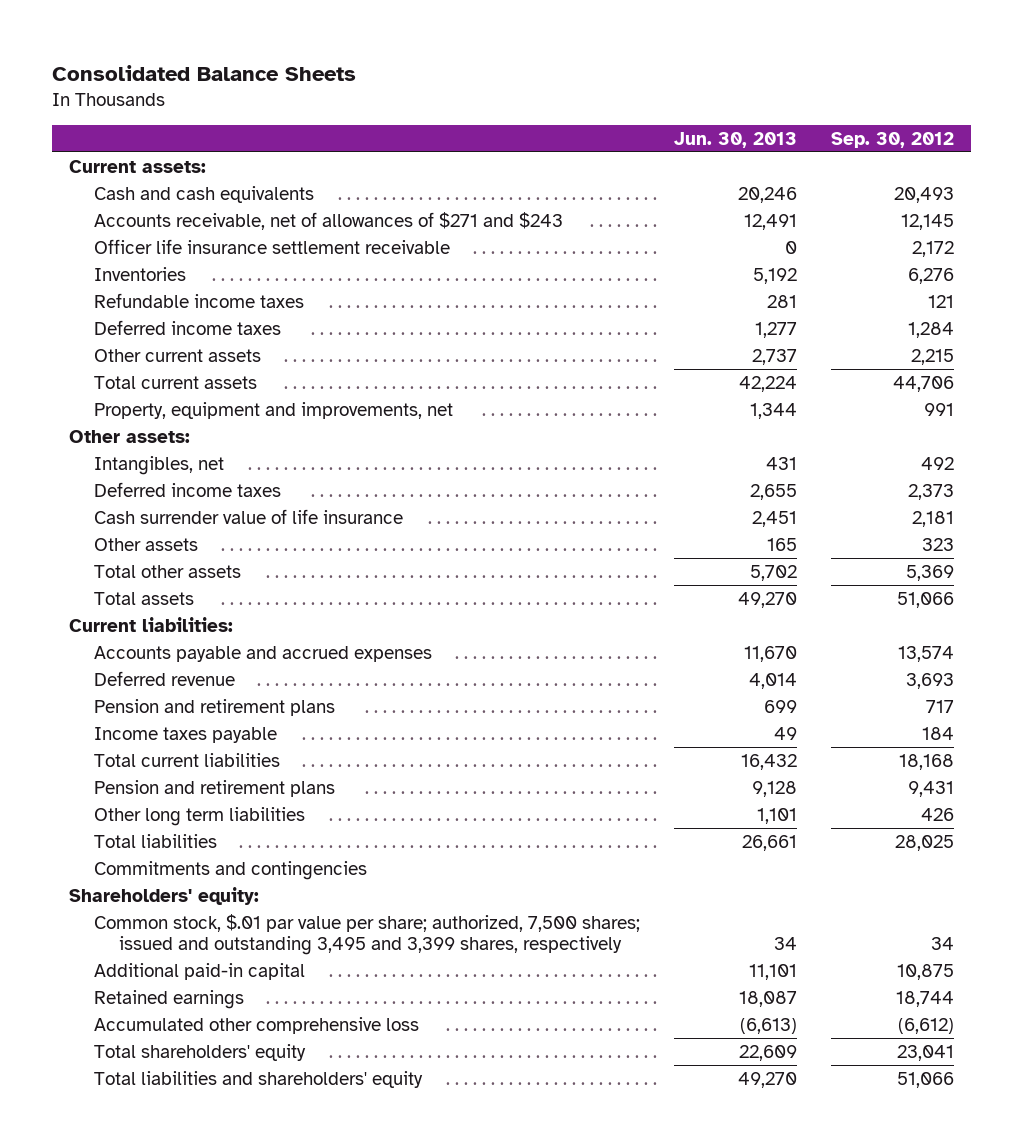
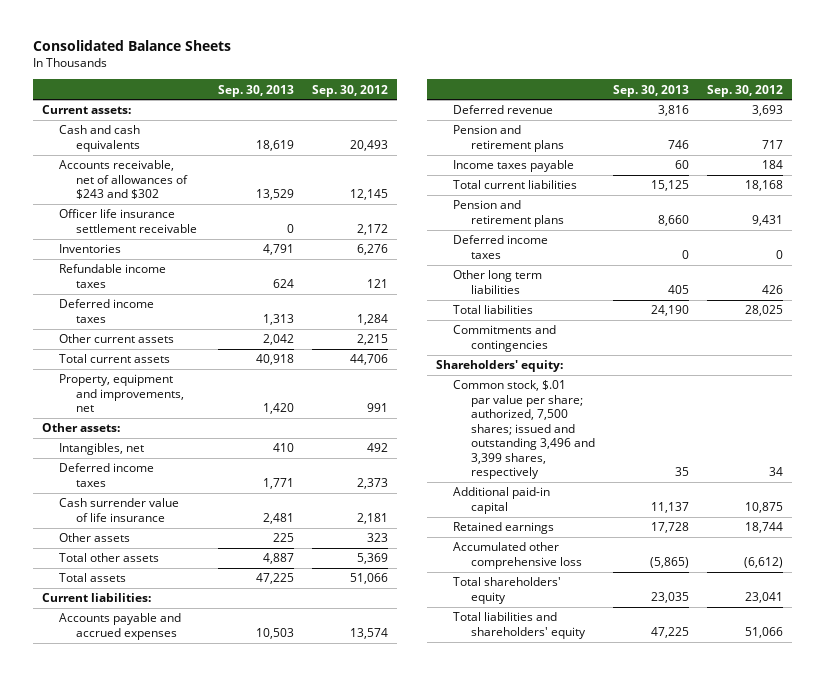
- | Jun. 30, 2013 | Sep. 30, 2012
+ | Sep. 30, 2013 | Sep. 30, 2012
- Accounts receivable, net of allowances of $271 and $243 | 12,491 | 12,145
+ Accounts receivable, net of allowances of $243 and $302 | 13,529 | 12,145
+ Deferred income taxes | 0 | 0
- Common stock, $.01 par value per share; authorized, 7,500 shares; issued and outstanding 3,495 and 3,399 shares, respectively | 34 | 34
+ Common stock, $.01 par value per share; authorized, 7,500 shares; issued and outstanding 3,496 and 3,399 shares, respectively | 35 | 34

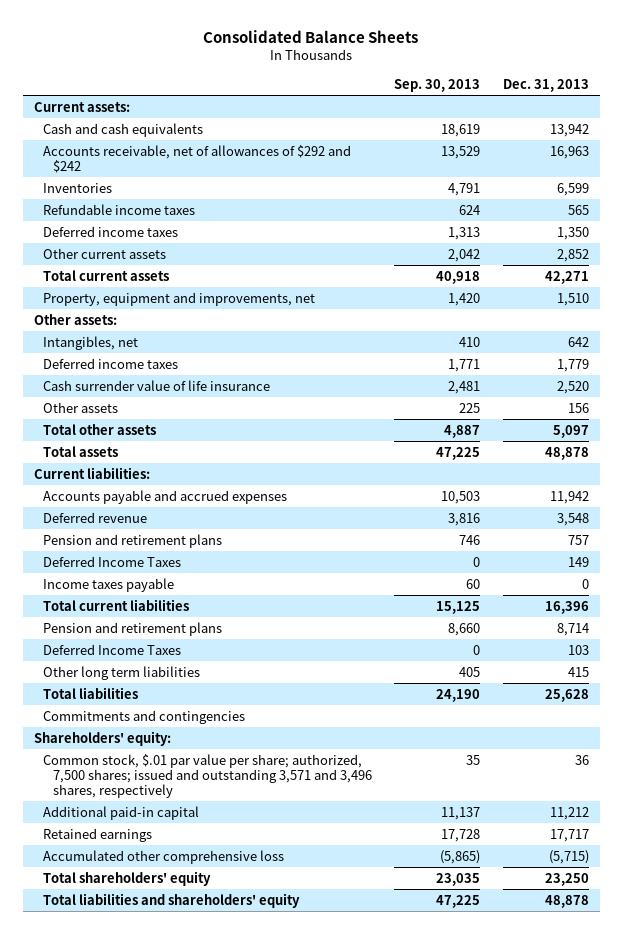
- | Sep. 30, 2013 | Sep. 30, 2012
+ | Sep. 30, 2013 | Dec. 31, 2013
- Accounts receivable, net of allowances of $243 and $302 | 13,529 | 12,145
- Officer life insurance settlement receivable | 0 | 2,172
+ Accounts receivable, net of allowances of $292 and $242 | 13,529 | 16,963
+ Deferred Income Taxes | 0 | 149
- Deferred income taxes | 0 | 0
+ Deferred Income Taxes | 0 | 103
- Common stock, $.01 par value per share; authorized, 7,500 shares; issued and outstanding 3,496 and 3,399 shares, respectively | 35 | 34
+ Common stock, $.01 par value per share; authorized, 7,500 shares; issued and outstanding 3,571 and 3,496 shares, respectively | 35 | 36

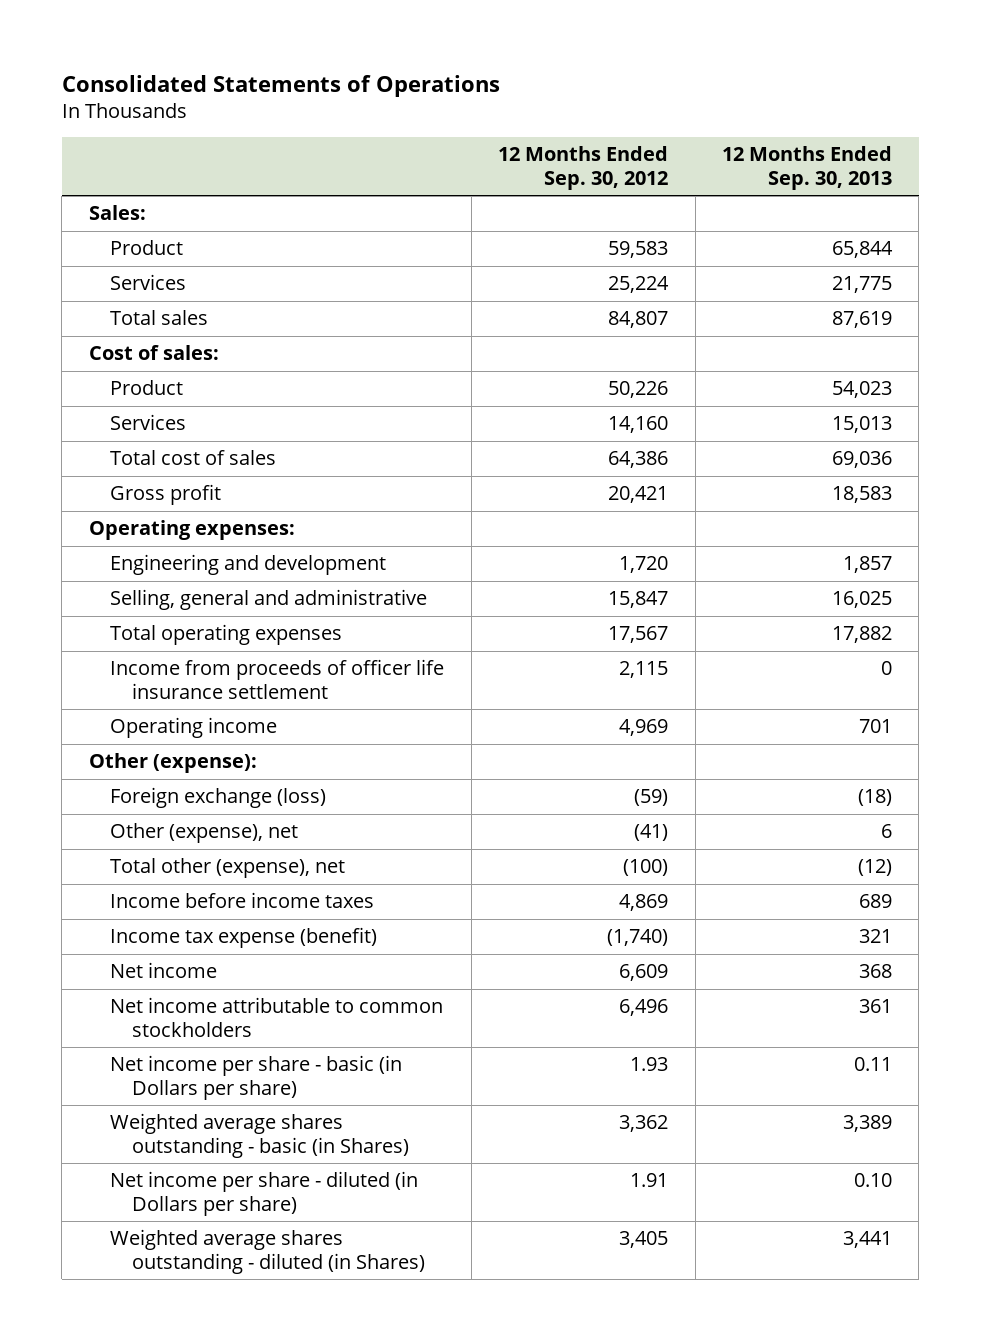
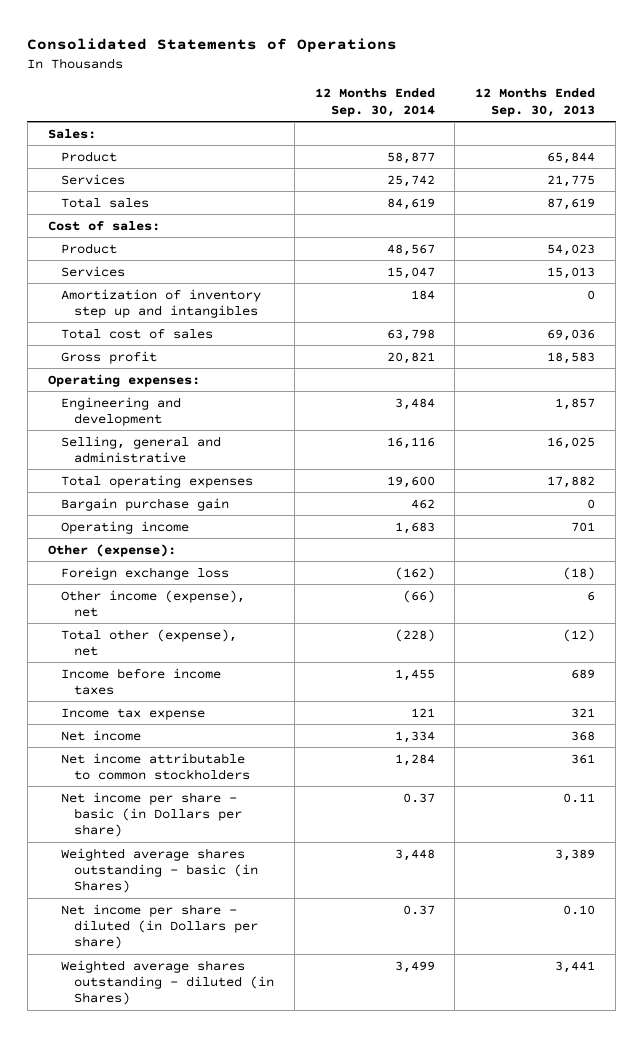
- | 12 Months Ended Sep. 30, 2012 | 12 Months Ended Sep. 30, 2013
+ | 12 Months Ended Sep. 30, 2014 | 12 Months Ended Sep. 30, 2013
+ Amortization of inventory step up and intangibles | 184 | 0
- Income from proceeds of officer life insurance settlement | 2,115 | 0
+ Bargain purchase gain | 462 | 0
- Foreign exchange (loss) | (59) | (18)
- Other (expense), net | (41) | 6
+ Foreign exchange loss | (162) | (18)
+ Other income (expense), net | (66) | 6
- Income tax expense (benefit) | (1,740) | 321
+ Income tax expense | 121 | 321

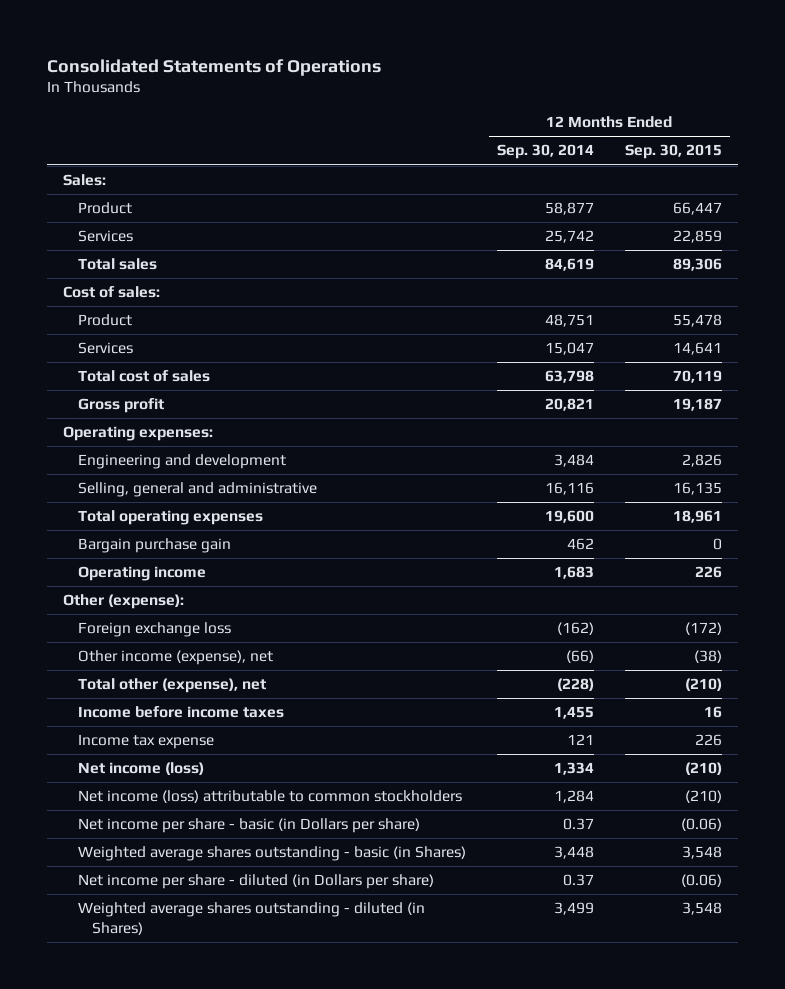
- | 12 Months Ended Sep. 30, 2014 | 12 Months Ended Sep. 30, 2013
+ | 12 Months Ended Sep. 30, 2014 | 12 Months Ended Sep. 30, 2015
- Product | 48,567 | 54,023
+ Product | 48,751 | 55,478
- Amortization of inventory step up and intangibles | 184 | 0
- Net income | 1,334 | 368
- Net income attributable to common stockholders | 1,284 | 361
+ Net income (loss) | 1,334 | (210)
+ Net income (loss) attributable to common stockholders | 1,284 | (210)

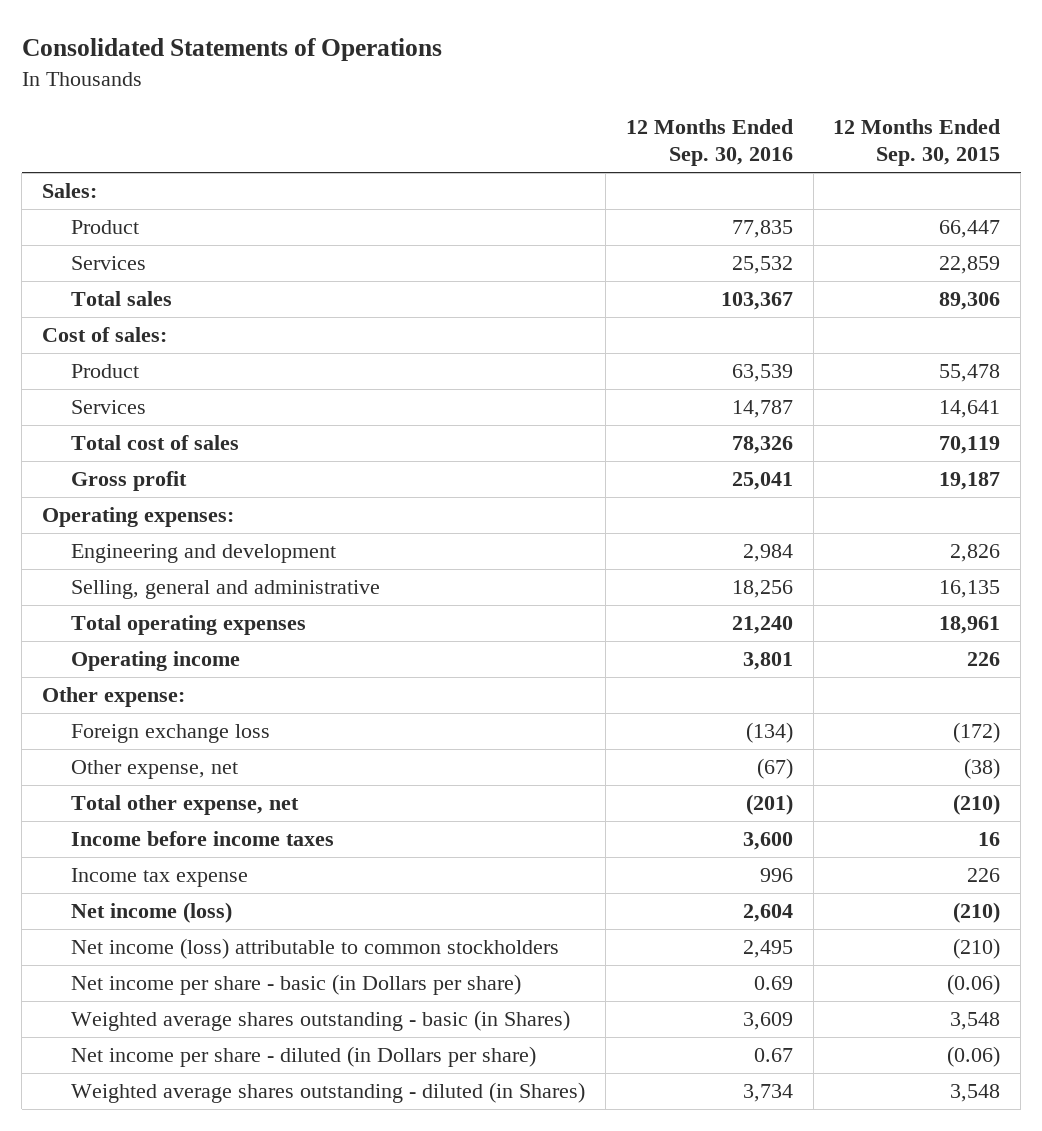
- | 12 Months Ended Sep. 30, 2014 | 12 Months Ended Sep. 30, 2015
+ | 12 Months Ended Sep. 30, 2016 | 12 Months Ended Sep. 30, 2015
- Bargain purchase gain | 462 | 0
- Other (expense):
+ Other expense:
- Other income (expense), net | (66) | (38)
- Total other (expense), net | (228) | (210)
+ Other expense, net | (67) | (38)
+ Total other expense, net | (201) | (210)

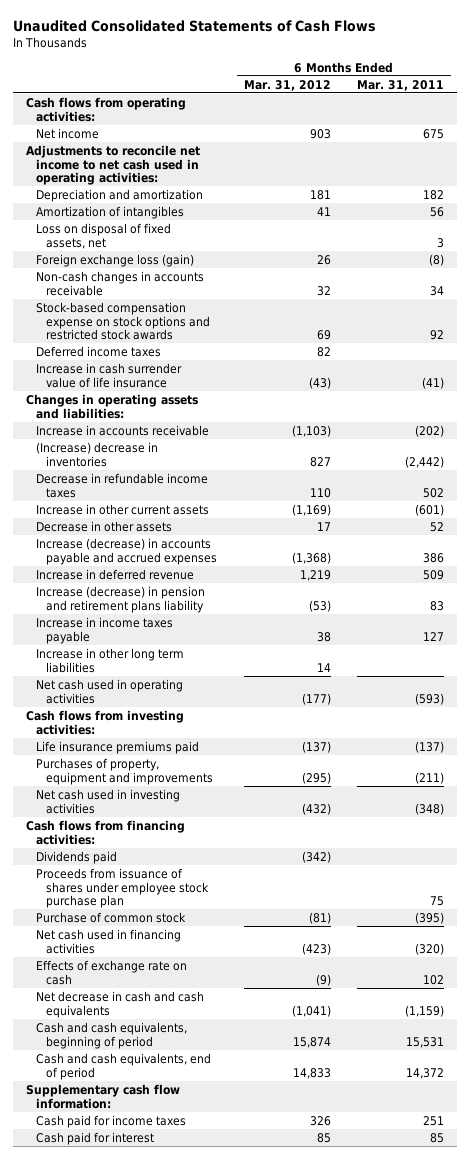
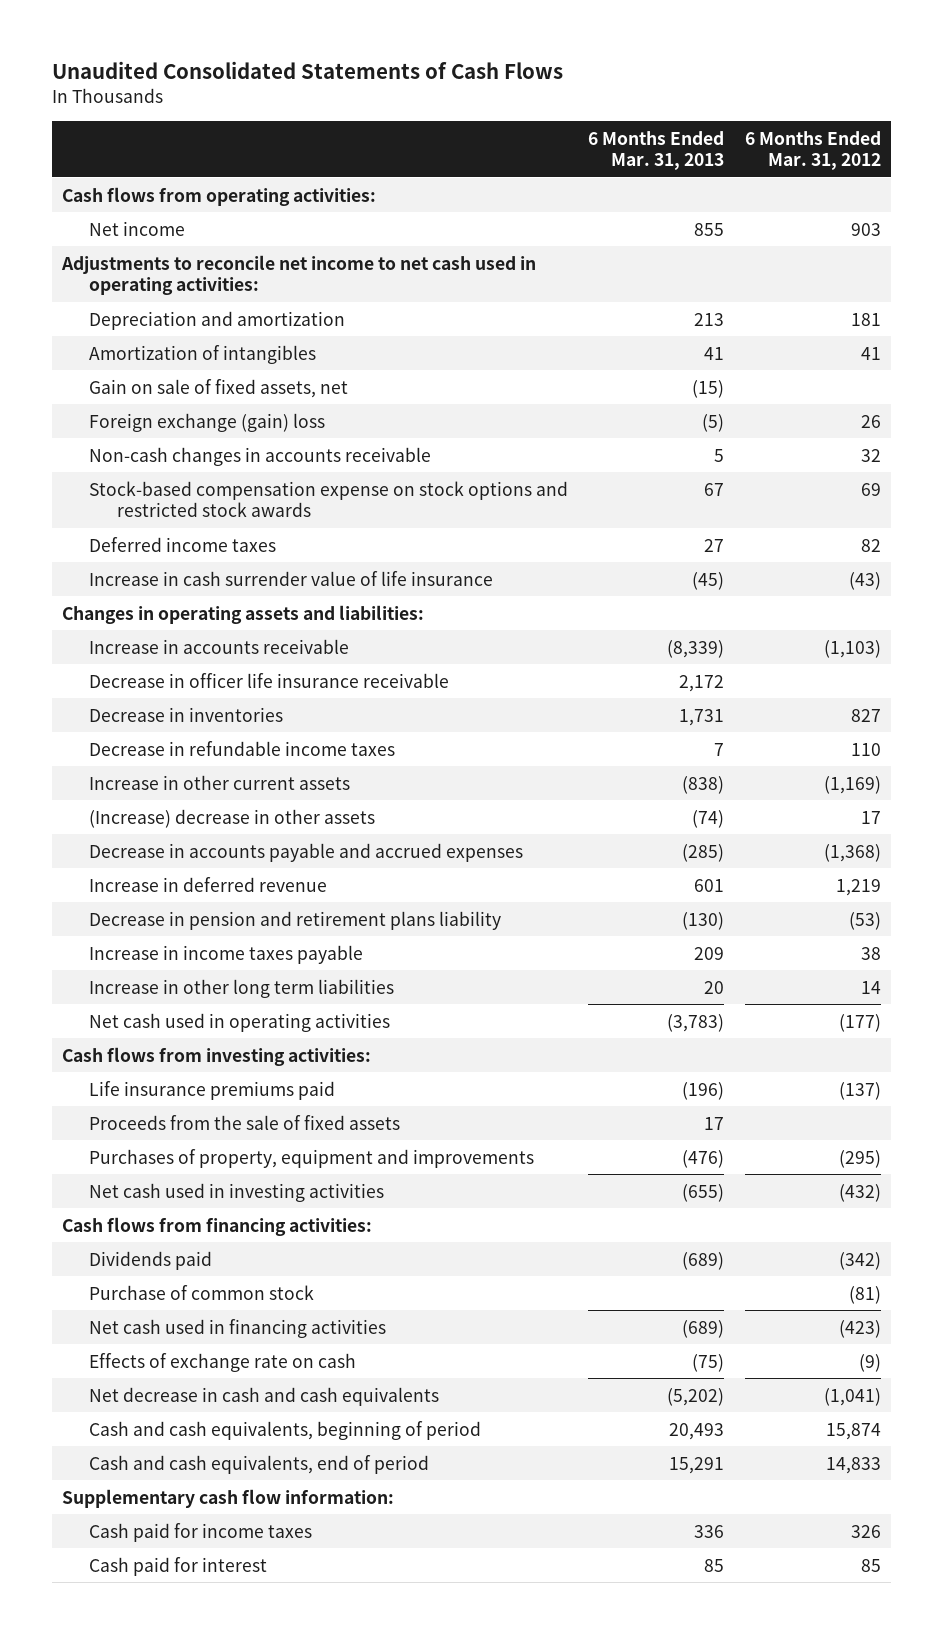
- | 6 Months Ended Mar. 31, 2012 | 6 Months Ended Mar. 31, 2011
+ | 6 Months Ended Mar. 31, 2013 | 6 Months Ended Mar. 31, 2012
- Loss on disposal of fixed assets, net | | 3
- Foreign exchange loss (gain) | 26 | (8)
+ Gain on sale of fixed assets, net | (15) |
+ Foreign exchange (gain) loss | (5) | 26
- (Increase) decrease in inventories | 827 | (2,442)
+ Decrease in officer life insurance receivable | 2,172 |
+ Decrease in inventories | 1,731 | 827
- Decrease in other assets | 17 | 52
- Increase (decrease) in accounts payable and accrued expenses | (1,368) | 386
+ (Increase) decrease in other assets | (74) | 17
+ Decrease in accounts payable and accrued expenses | (285) | (1,368)
- Increase (decrease) in pension and retirement plans liability | (53) | 83
+ Decrease in pension and retirement plans liability | (130) | (53)
+ Proceeds from the sale of fixed assets | 17 |
- Proceeds from issuance of shares under employee stock purchase plan | | 75

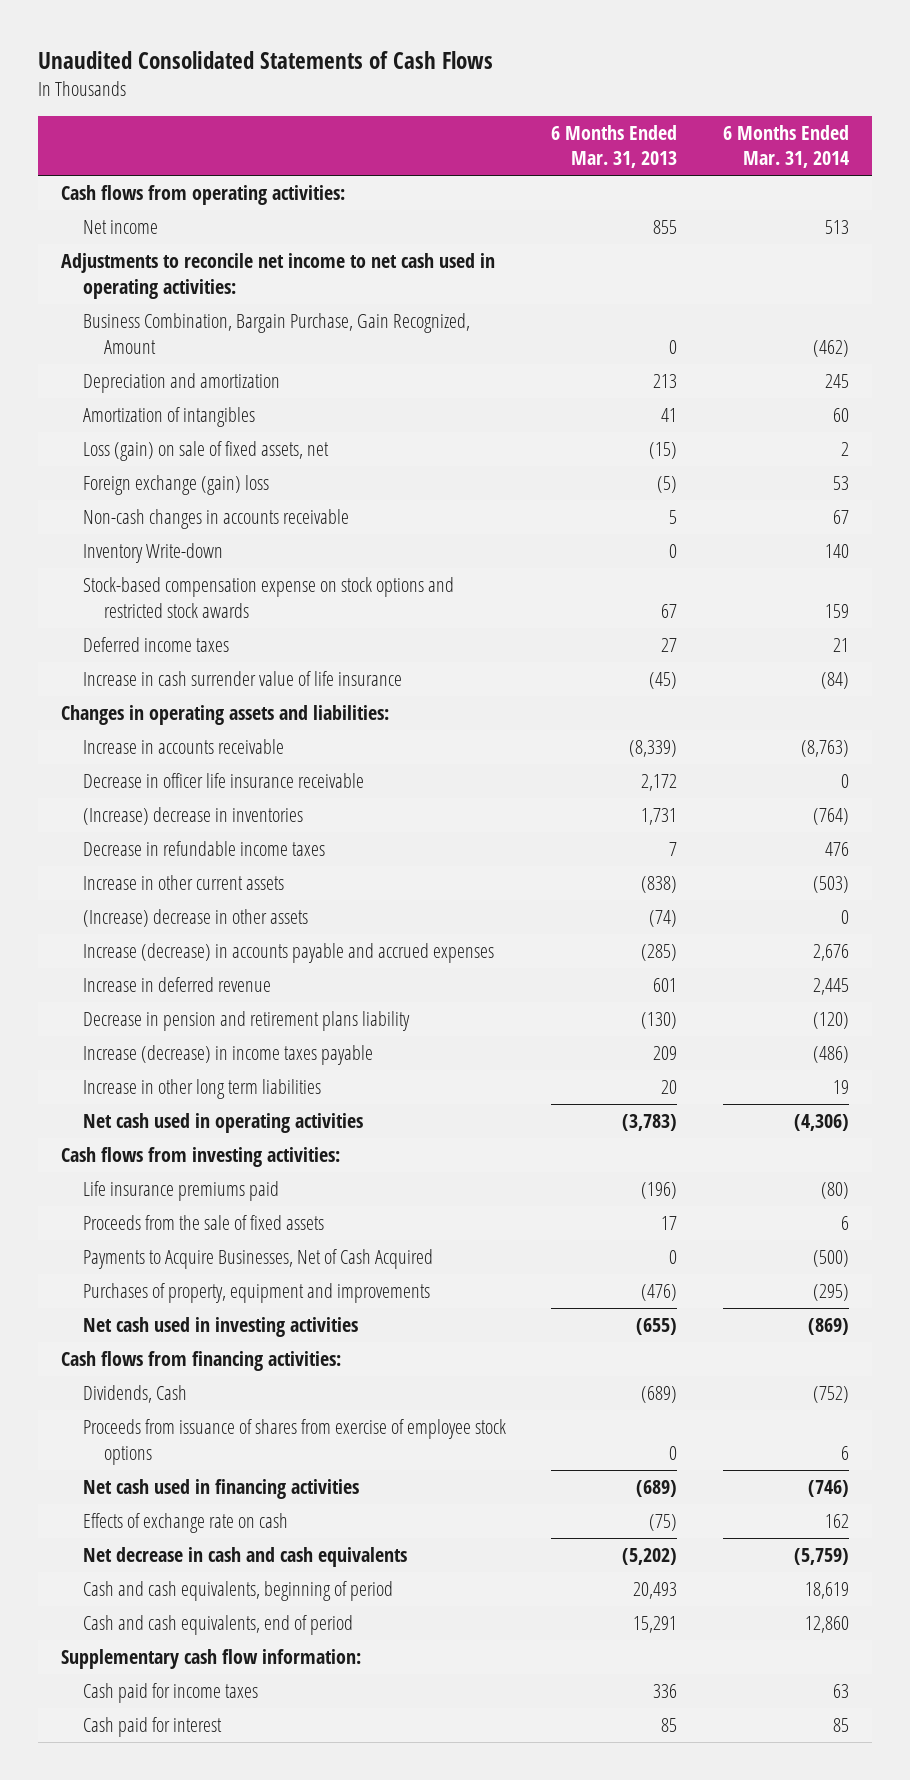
- | 6 Months Ended Mar. 31, 2013 | 6 Months Ended Mar. 31, 2012
+ | 6 Months Ended Mar. 31, 2013 | 6 Months Ended Mar. 31, 2014
+ Business Combination, Bargain Purchase, Gain Recognized, Amount | 0 | (462)
- Gain on sale of fixed assets, net | (15) |
+ Loss (gain) on sale of fixed assets, net | (15) | 2
+ Inventory Write-down | 0 | 140
- Decrease in inventories | 1,731 | 827
+ (Increase) decrease in inventories | 1,731 | (764)
- Decrease in accounts payable and accrued expenses | (285) | (1,368)
+ Increase (decrease) in accounts payable and accrued expenses | (285) | 2,676
- Increase in income taxes payable | 209 | 38
+ Increase (decrease) in income taxes payable | 209 | (486)
+ Payments to Acquire Businesses, Net of Cash Acquired | 0 | (500)
- Dividends paid | (689) | (342)
- Purchase of common stock | | (81)
+ Dividends, Cash | (689) | (752)
+ Proceeds from issuance of shares from exercise of employee stock options | 0 | 6

